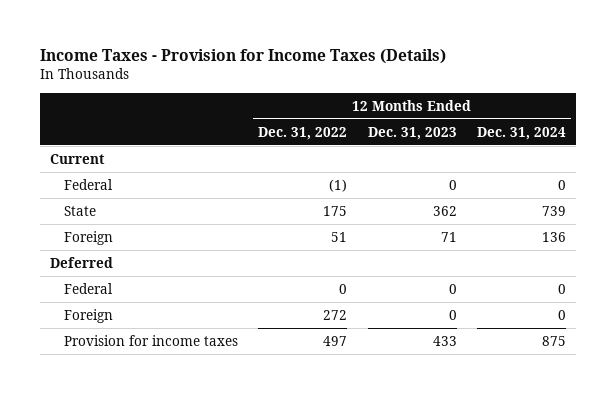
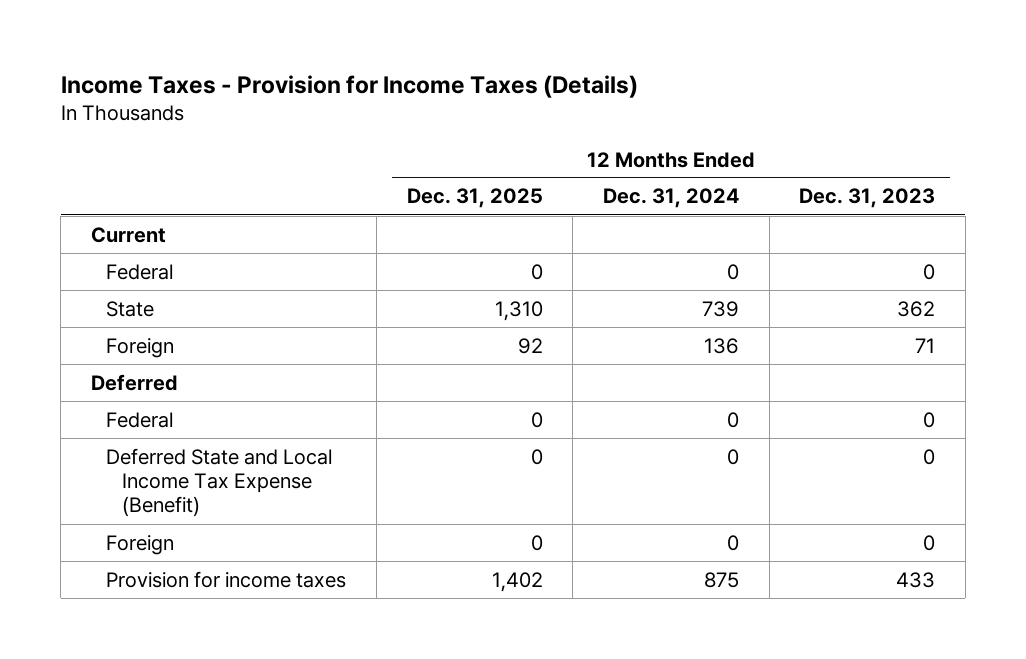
- | 12 Months Ended Dec. 31, 2022 | 12 Months Ended Dec. 31, 2023 | 12 Months Ended Dec. 31, 2024
+ | 12 Months Ended Dec. 31, 2025 | 12 Months Ended Dec. 31, 2024 | 12 Months Ended Dec. 31, 2023
+ Deferred State and Local Income Tax Expense (Benefit) | 0 | 0 | 0

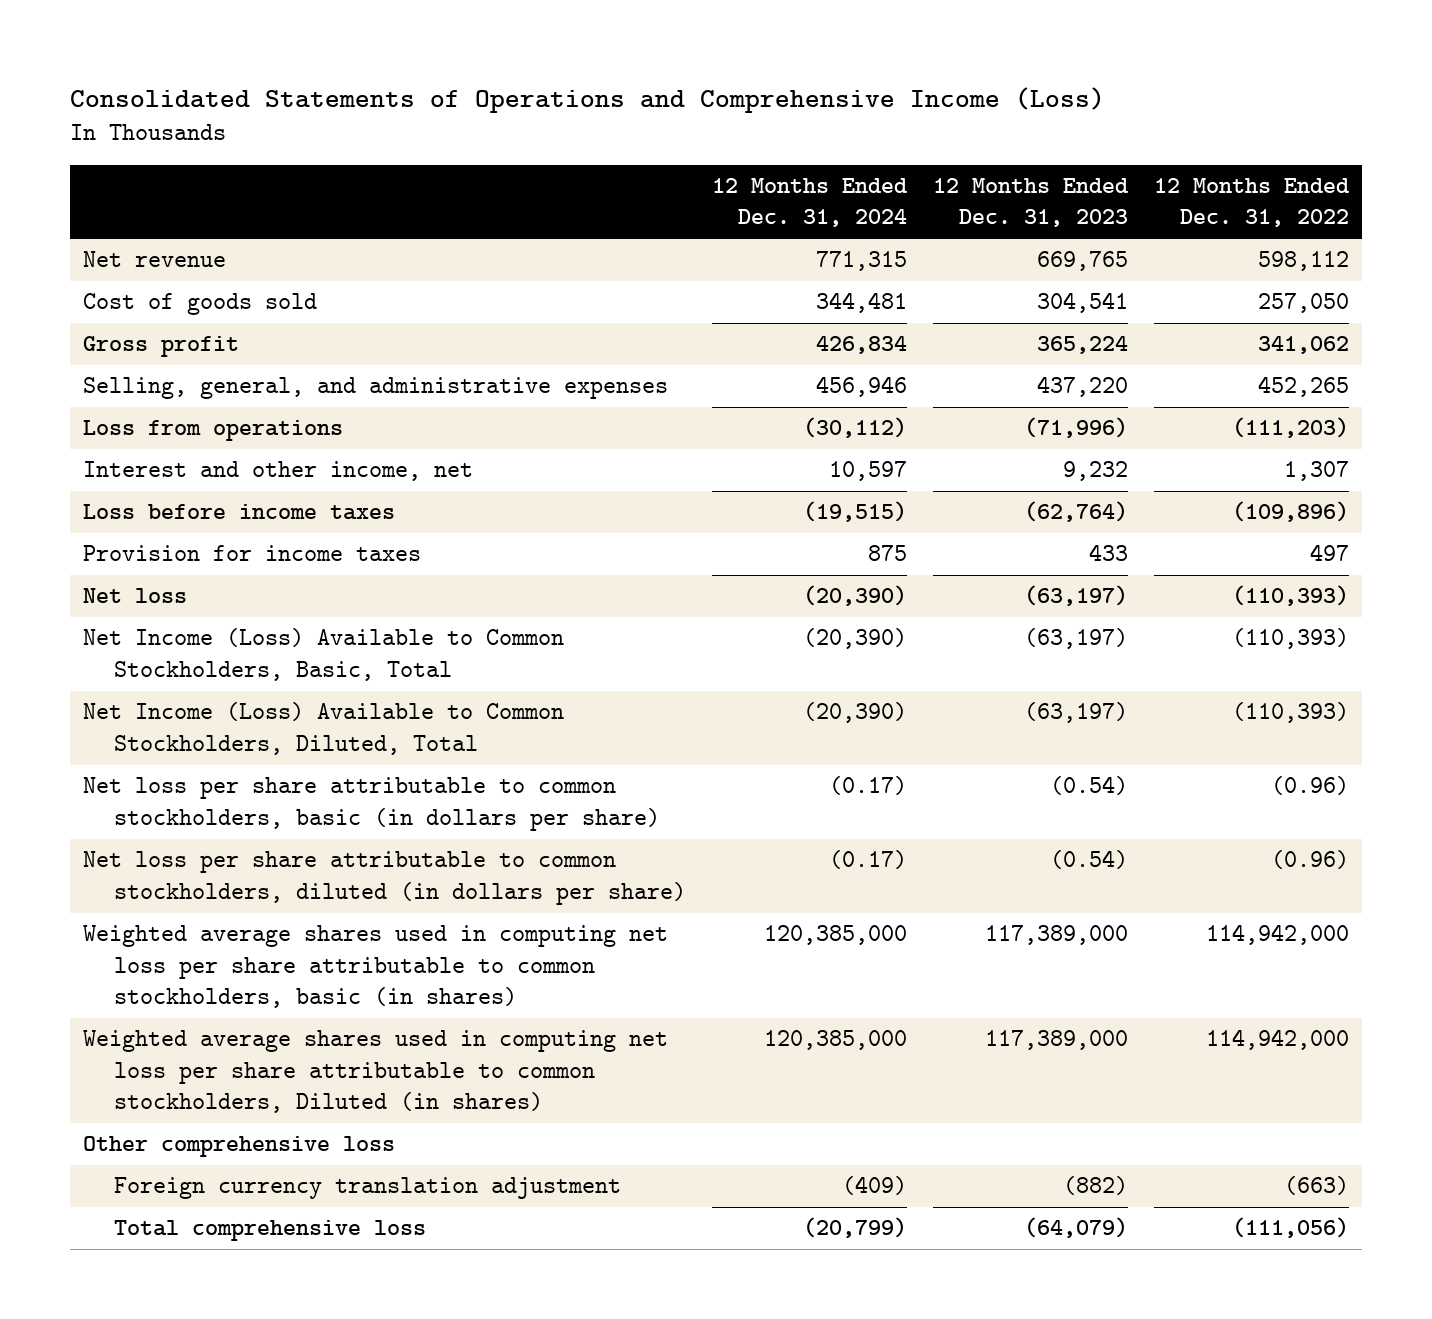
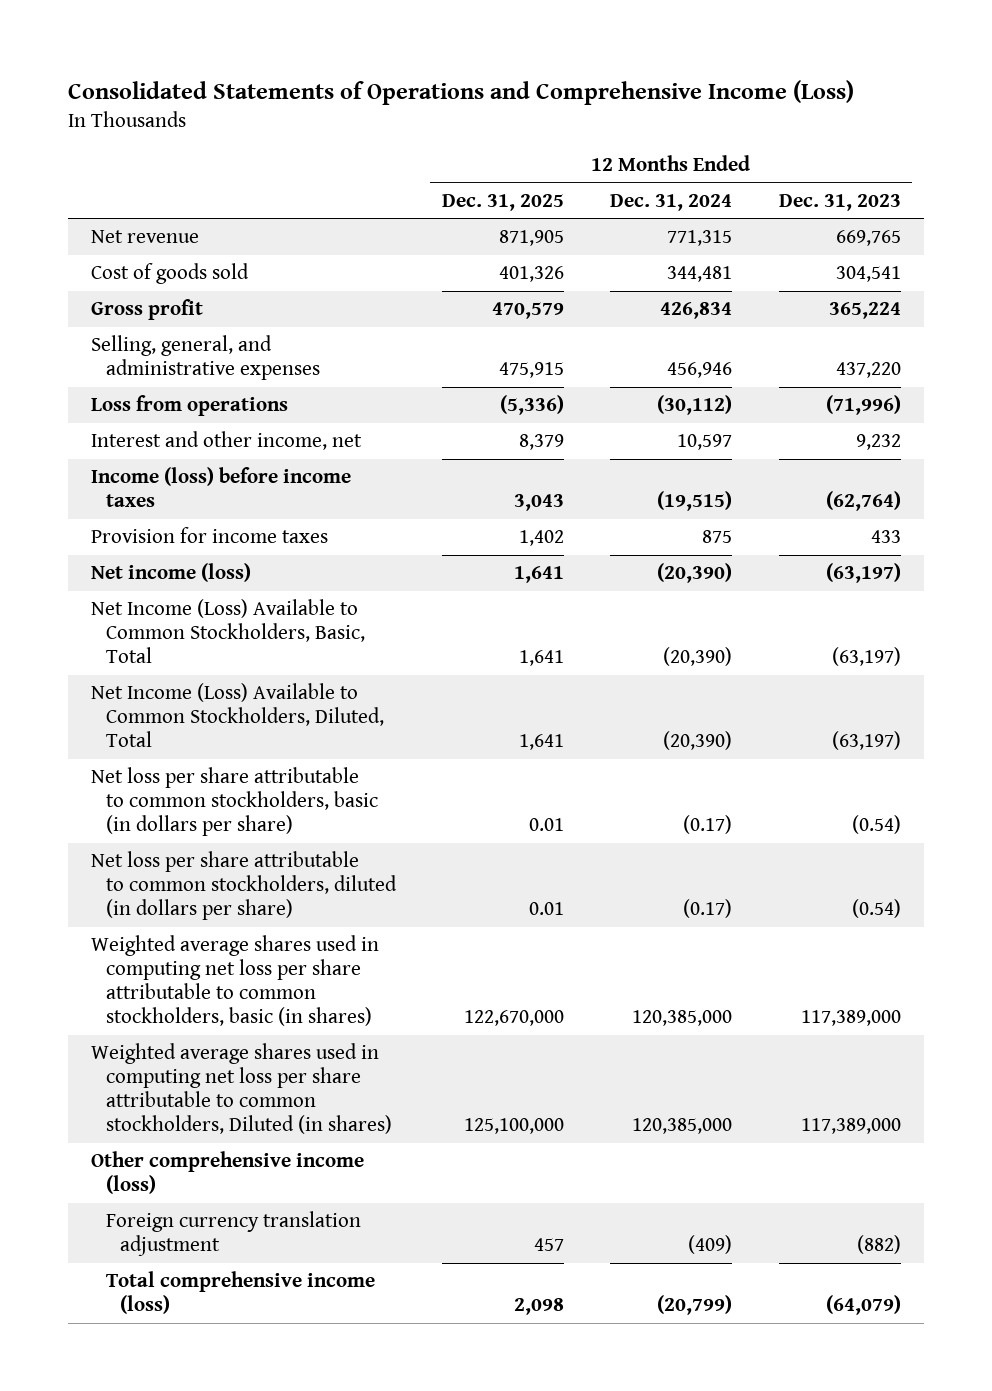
- | 12 Months Ended Dec. 31, 2024 | 12 Months Ended Dec. 31, 2023 | 12 Months Ended Dec. 31, 2022
+ | 12 Months Ended Dec. 31, 2025 | 12 Months Ended Dec. 31, 2024 | 12 Months Ended Dec. 31, 2023
- Loss before income taxes | (19,515) | (62,764) | (109,896)
+ Income (loss) before income taxes | 3,043 | (19,515) | (62,764)
- Net loss | (20,390) | (63,197) | (110,393)
+ Net income (loss) | 1,641 | (20,390) | (63,197)
- Other comprehensive loss
+ Other comprehensive income (loss)
- Total comprehensive loss | (20,799) | (64,079) | (111,056)
+ Total comprehensive income (loss) | 2,098 | (20,799) | (64,079)

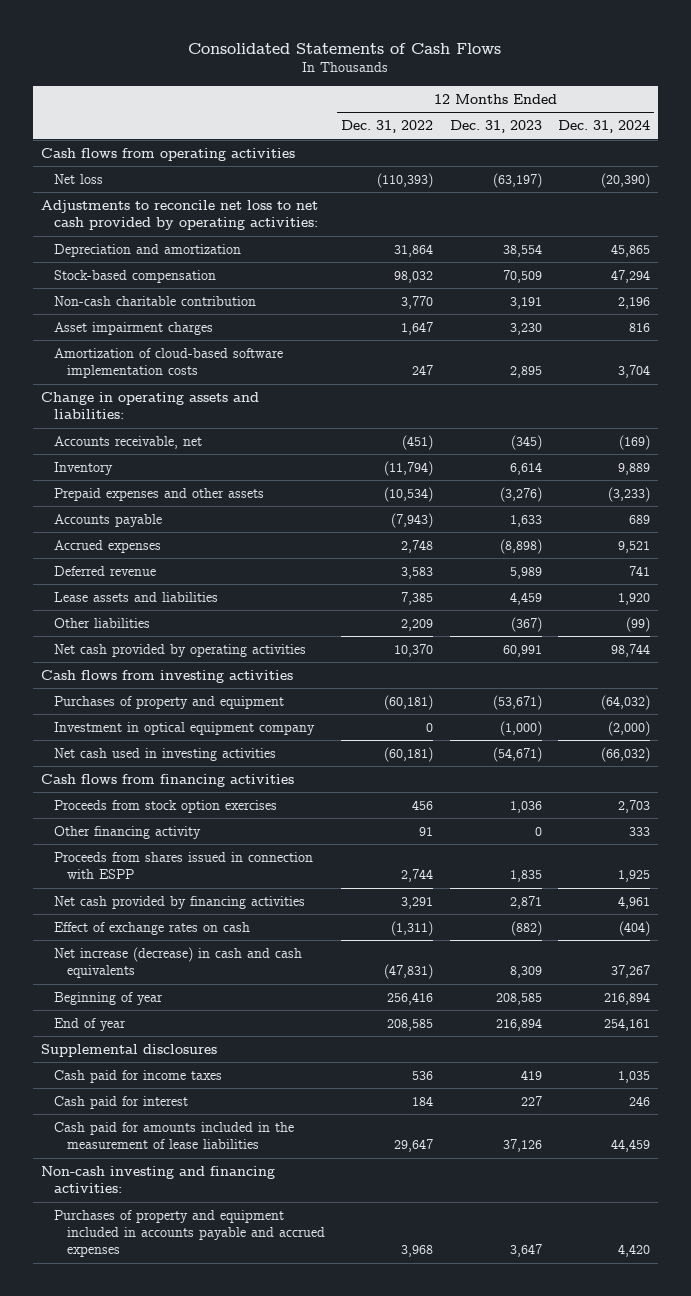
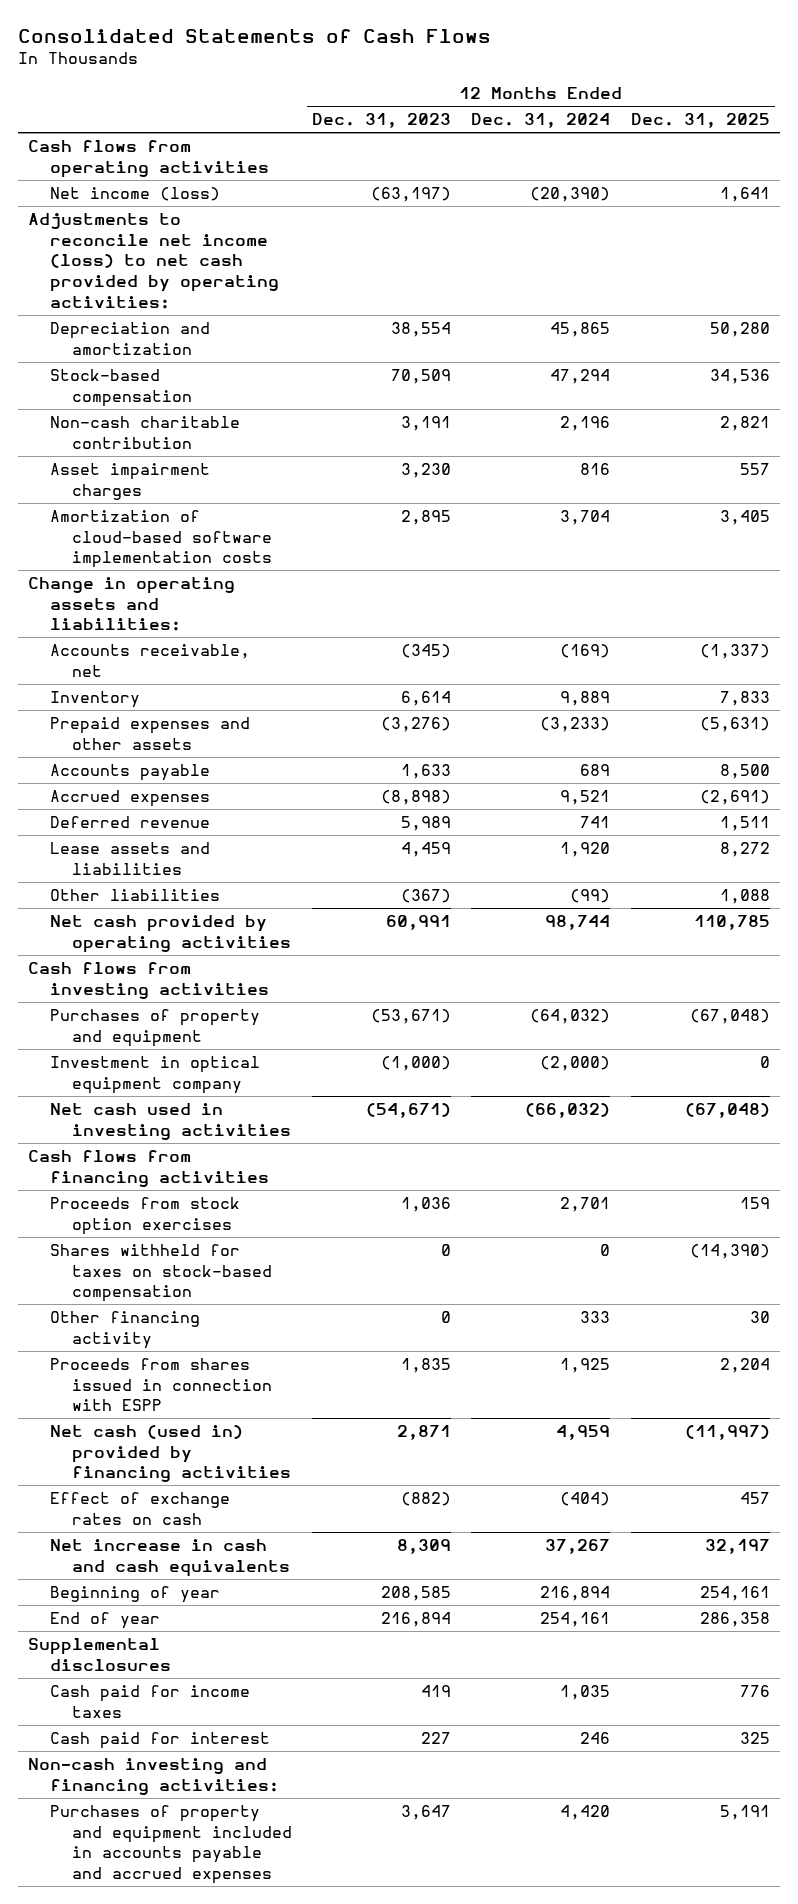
- | 12 Months Ended Dec. 31, 2022 | 12 Months Ended Dec. 31, 2023 | 12 Months Ended Dec. 31, 2024
+ | 12 Months Ended Dec. 31, 2023 | 12 Months Ended Dec. 31, 2024 | 12 Months Ended Dec. 31, 2025
- Net loss | (110,393) | (63,197) | (20,390)
- Adjustments to reconcile net loss to net cash provided by operating activities:
+ Net income (loss) | (63,197) | (20,390) | 1,641
+ Adjustments to reconcile net income (loss) to net cash provided by operating activities:
- Proceeds from stock option exercises | 456 | 1,036 | 2,703
+ Proceeds from stock option exercises | 1,036 | 2,701 | 159
+ Shares withheld for taxes on stock-based compensation | 0 | 0 | (14,390)
- Net cash provided by financing activities | 3,291 | 2,871 | 4,961
+ Net cash (used in) provided by financing activities | 2,871 | 4,959 | (11,997)
- Net increase (decrease) in cash and cash equivalents | (47,831) | 8,309 | 37,267
+ Net increase in cash and cash equivalents | 8,309 | 37,267 | 32,197
- Cash paid for amounts included in the measurement of lease liabilities | 29,647 | 37,126 | 44,459

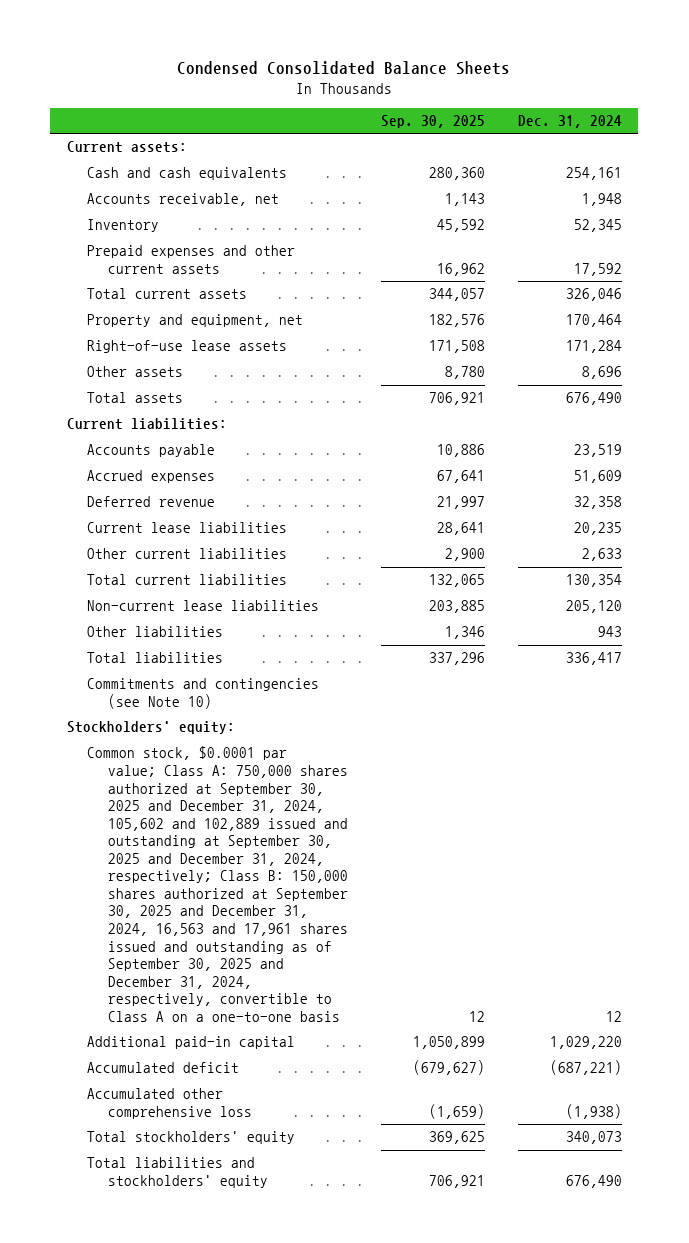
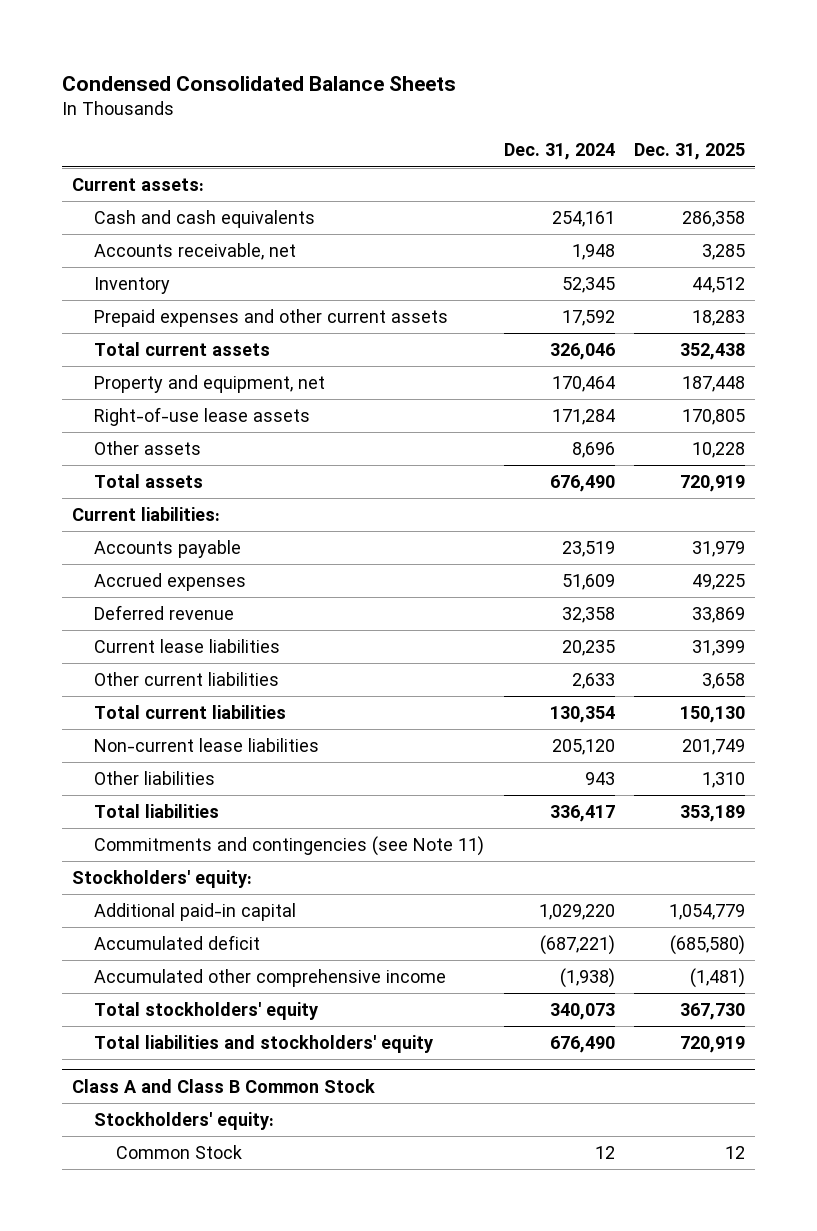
- | Sep. 30, 2025 | Dec. 31, 2024
+ | Dec. 31, 2024 | Dec. 31, 2025
- Commitments and contingencies (see Note 10)
+ Commitments and contingencies (see Note 11)
- Common stock, $0.0001 par value; Class A: 750,000 shares authorized at September 30, 2025 and December 31, 2024, 105,602 and 102,889 issued and outstanding at September 30, 2025 and December 31, 2024, respectively; Class B: 150,000 shares authorized at September 30, 2025 and December 31, 2024, 16,563 and 17,961 shares issued and outstanding as of September 30, 2025 and December 31, 2024, respectively, convertible to Class A on a one-to-one basis | 12 | 12
- Accumulated other comprehensive loss | (1,659) | (1,938)
+ Accumulated other comprehensive income | (1,938) | (1,481)
+ Class A and Class B Common Stock
+ Stockholders' equity:
+ Common Stock | 12 | 12

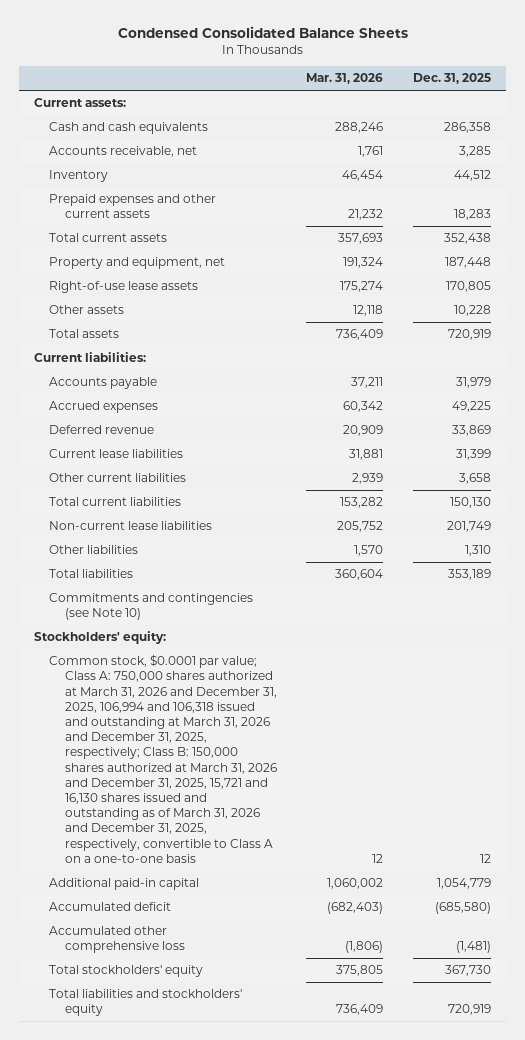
- | Dec. 31, 2024 | Dec. 31, 2025
+ | Mar. 31, 2026 | Dec. 31, 2025
- Commitments and contingencies (see Note 11)
+ Commitments and contingencies (see Note 10)
+ Common stock, $0.0001 par value; Class A: 750,000 shares authorized at March 31, 2026 and December 31, 2025, 106,994 and 106,318 issued and outstanding at March 31, 2026 and December 31, 2025, respectively; Class B: 150,000 shares authorized at March 31, 2026 and December 31, 2025, 15,721 and 16,130 shares issued and outstanding as of March 31, 2026 and December 31, 2025, respectively, convertible to Class A on a one-to-one basis | 12 | 12
- Accumulated other comprehensive income | (1,938) | (1,481)
+ Accumulated other comprehensive loss | (1,806) | (1,481)
- Class A and Class B Common Stock
- Stockholders' equity:
- Common Stock | 12 | 12

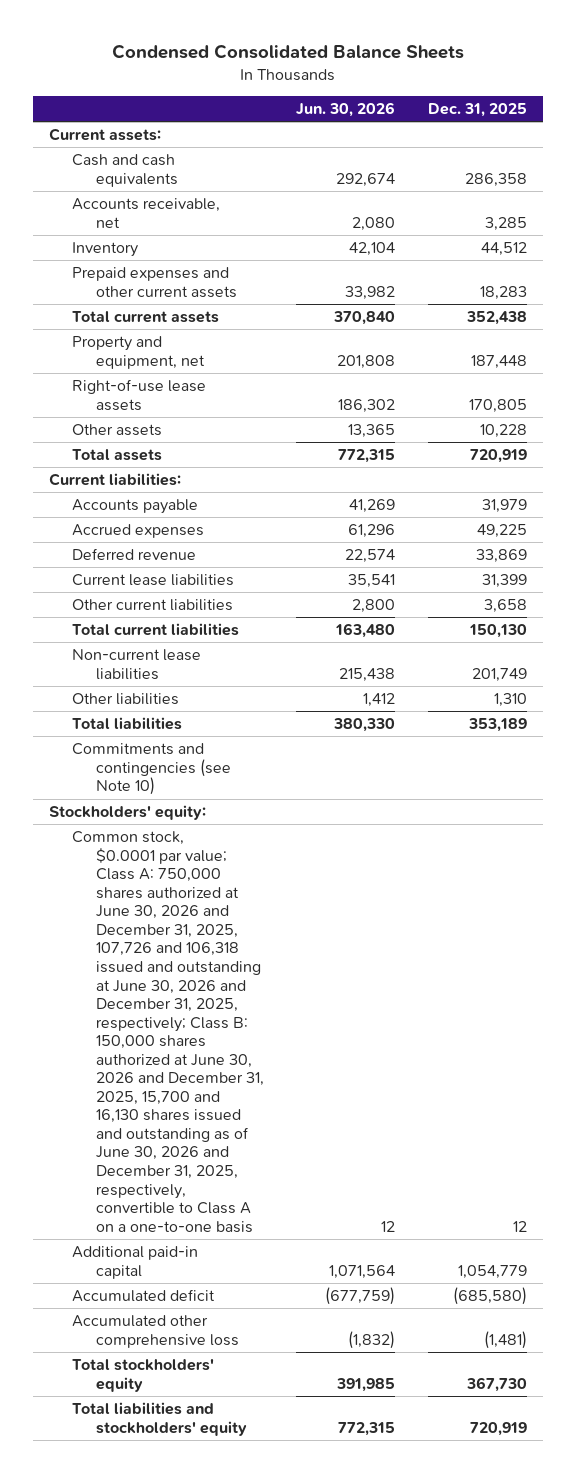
- | Mar. 31, 2026 | Dec. 31, 2025
+ | Jun. 30, 2026 | Dec. 31, 2025
- Common stock, $0.0001 par value; Class A: 750,000 shares authorized at March 31, 2026 and December 31, 2025, 106,994 and 106,318 issued and outstanding at March 31, 2026 and December 31, 2025, respectively; Class B: 150,000 shares authorized at March 31, 2026 and December 31, 2025, 15,721 and 16,130 shares issued and outstanding as of March 31, 2026 and December 31, 2025, respectively, convertible to Class A on a one-to-one basis | 12 | 12
+ Common stock, $0.0001 par value; Class A: 750,000 shares authorized at June 30, 2026 and December 31, 2025, 107,726 and 106,318 issued and outstanding at June 30, 2026 and December 31, 2025, respectively; Class B: 150,000 shares authorized at June 30, 2026 and December 31, 2025, 15,700 and 16,130 shares issued and outstanding as of June 30, 2026 and December 31, 2025, respectively, convertible to Class A on a one-to-one basis | 12 | 12

